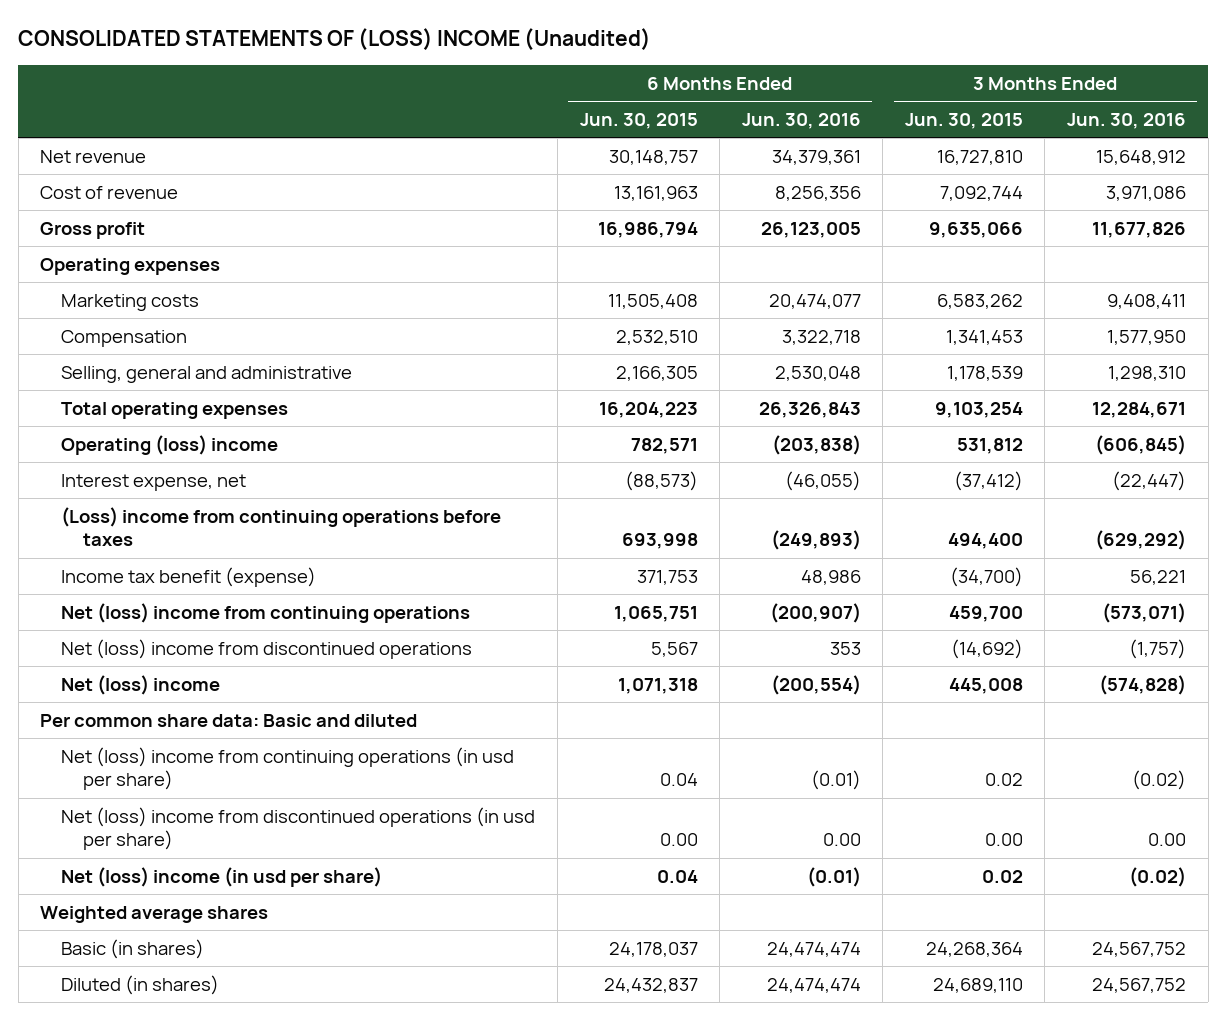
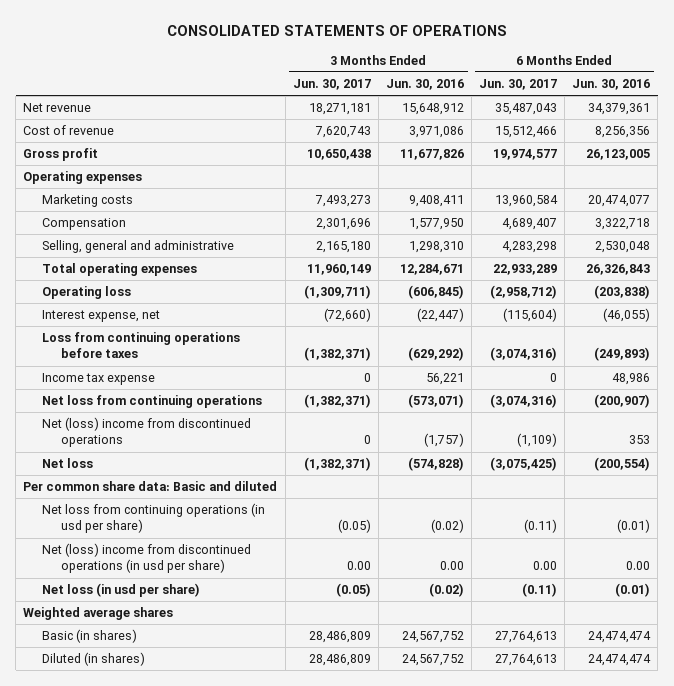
- CONSOLIDATED STATEMENTS OF (LOSS) INCOME (Unaudited)
+ CONSOLIDATED STATEMENTS OF OPERATIONS
- | 6 Months Ended Jun. 30, 2015 | 6 Months Ended Jun. 30, 2016 | 3 Months Ended Jun. 30, 2015 | 3 Months Ended Jun. 30, 2016
+ | 3 Months Ended Jun. 30, 2017 | 3 Months Ended Jun. 30, 2016 | 6 Months Ended Jun. 30, 2017 | 6 Months Ended Jun. 30, 2016
- Operating (loss) income | 782,571 | (203,838) | 531,812 | (606,845)
+ Operating loss | (1,309,711) | (606,845) | (2,958,712) | (203,838)
- (Loss) income from continuing operations before taxes | 693,998 | (249,893) | 494,400 | (629,292)
- Income tax benefit (expense) | 371,753 | 48,986 | (34,700) | 56,221
- Net (loss) income from continuing operations | 1,065,751 | (200,907) | 459,700 | (573,071)
+ Loss from continuing operations before taxes | (1,382,371) | (629,292) | (3,074,316) | (249,893)
+ Income tax expense | 0 | 56,221 | 0 | 48,986
+ Net loss from continuing operations | (1,382,371) | (573,071) | (3,074,316) | (200,907)
- Net (loss) income | 1,071,318 | (200,554) | 445,008 | (574,828)
+ Net loss | (1,382,371) | (574,828) | (3,075,425) | (200,554)
- Net (loss) income from continuing operations (in usd per share) | 0.04 | (0.01) | 0.02 | (0.02)
+ Net loss from continuing operations (in usd per share) | (0.05) | (0.02) | (0.11) | (0.01)
- Net (loss) income (in usd per share) | 0.04 | (0.01) | 0.02 | (0.02)
+ Net loss (in usd per share) | (0.05) | (0.02) | (0.11) | (0.01)

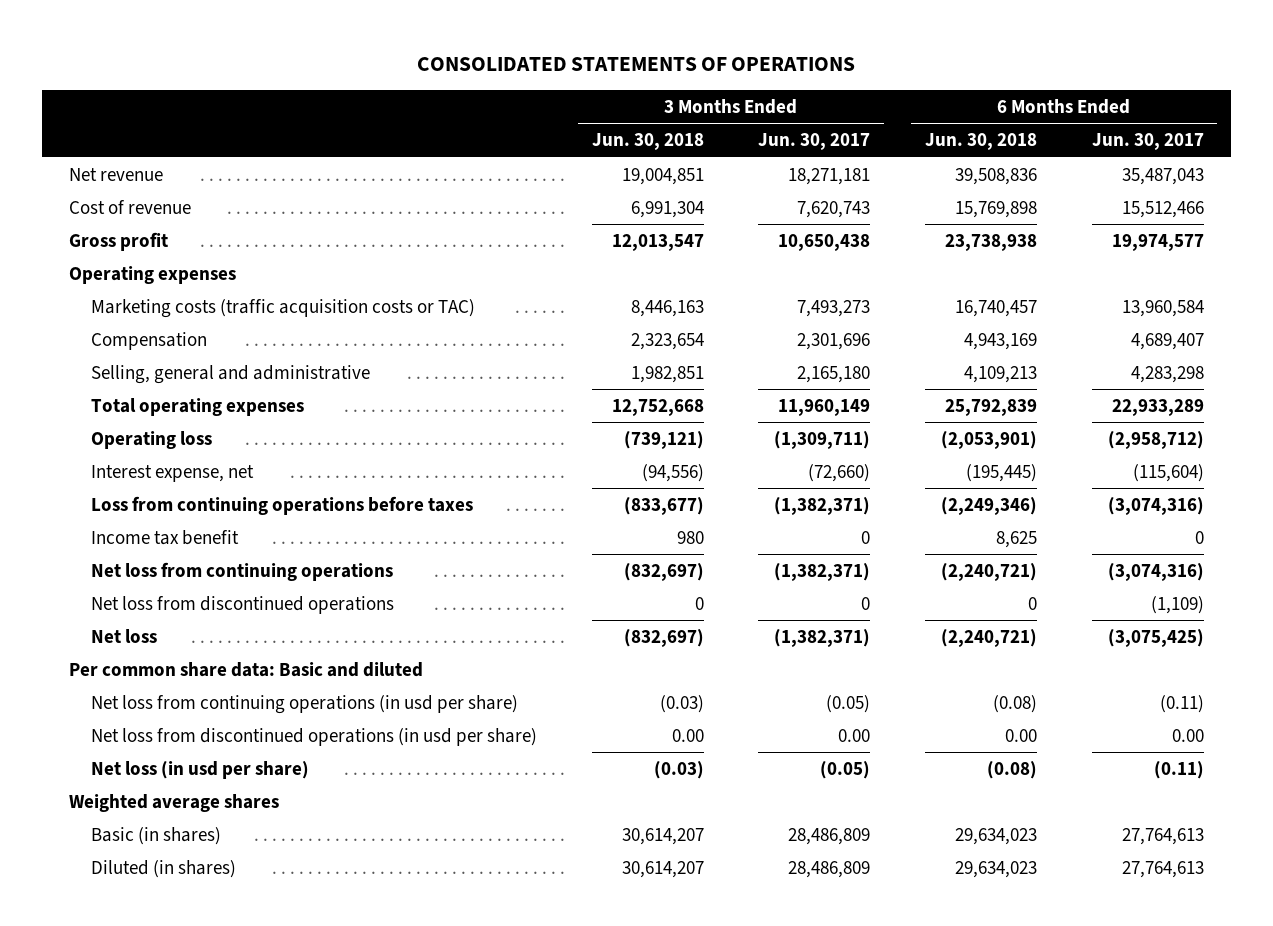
- | 3 Months Ended Jun. 30, 2017 | 3 Months Ended Jun. 30, 2016 | 6 Months Ended Jun. 30, 2017 | 6 Months Ended Jun. 30, 2016
+ | 3 Months Ended Jun. 30, 2018 | 3 Months Ended Jun. 30, 2017 | 6 Months Ended Jun. 30, 2018 | 6 Months Ended Jun. 30, 2017
- Marketing costs | 7,493,273 | 9,408,411 | 13,960,584 | 20,474,077
+ Marketing costs (traffic acquisition costs or TAC) | 8,446,163 | 7,493,273 | 16,740,457 | 13,960,584
- Income tax expense | 0 | 56,221 | 0 | 48,986
+ Income tax benefit | 980 | 0 | 8,625 | 0
- Net (loss) income from discontinued operations | 0 | (1,757) | (1,109) | 353
+ Net loss from discontinued operations | 0 | 0 | 0 | (1,109)
- Net (loss) income from discontinued operations (in usd per share) | 0.00 | 0.00 | 0.00 | 0.00
+ Net loss from discontinued operations (in usd per share) | 0.00 | 0.00 | 0.00 | 0.00

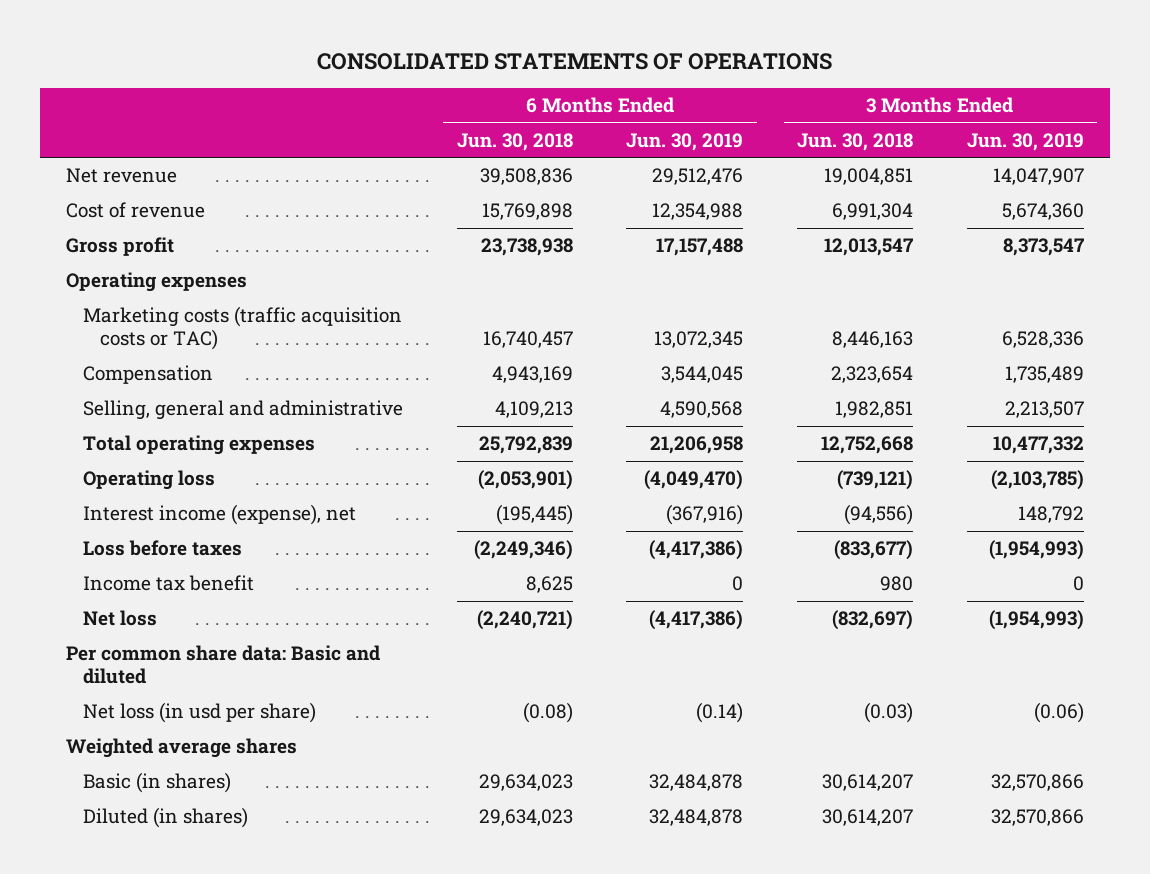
- | 3 Months Ended Jun. 30, 2018 | 3 Months Ended Jun. 30, 2017 | 6 Months Ended Jun. 30, 2018 | 6 Months Ended Jun. 30, 2017
+ | 6 Months Ended Jun. 30, 2018 | 6 Months Ended Jun. 30, 2019 | 3 Months Ended Jun. 30, 2018 | 3 Months Ended Jun. 30, 2019
- Interest expense, net | (94,556) | (72,660) | (195,445) | (115,604)
- Loss from continuing operations before taxes | (833,677) | (1,382,371) | (2,249,346) | (3,074,316)
+ Interest income (expense), net | (195,445) | (367,916) | (94,556) | 148,792
+ Loss before taxes | (2,249,346) | (4,417,386) | (833,677) | (1,954,993)
- Net loss from continuing operations | (832,697) | (1,382,371) | (2,240,721) | (3,074,316)
- Net loss from discontinued operations | 0 | 0 | 0 | (1,109)
- Net loss from continuing operations (in usd per share) | (0.03) | (0.05) | (0.08) | (0.11)
- Net loss from discontinued operations (in usd per share) | 0.00 | 0.00 | 0.00 | 0.00

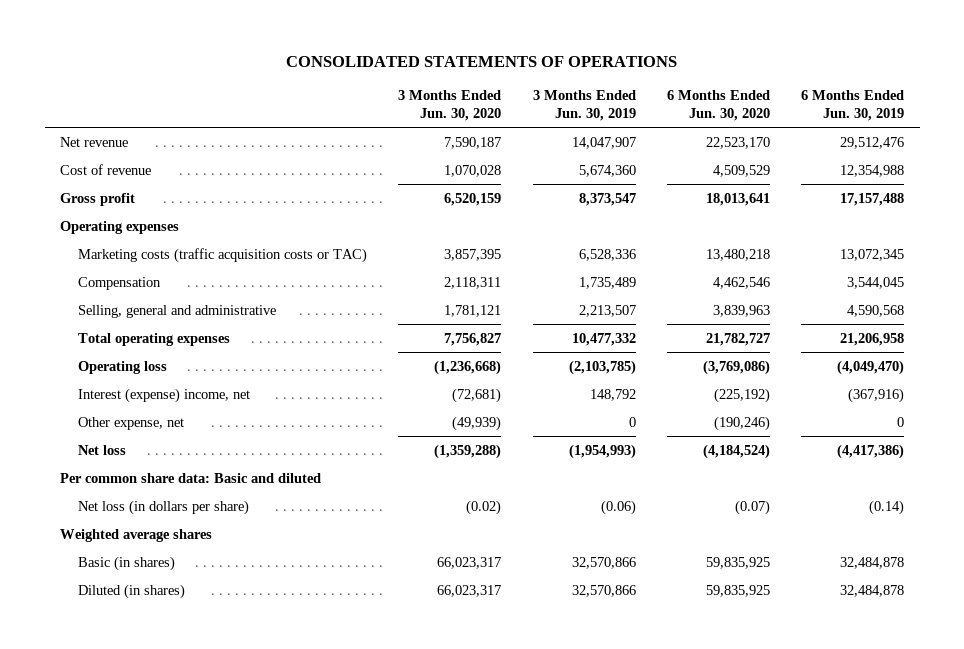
- | 6 Months Ended Jun. 30, 2018 | 6 Months Ended Jun. 30, 2019 | 3 Months Ended Jun. 30, 2018 | 3 Months Ended Jun. 30, 2019
+ | 3 Months Ended Jun. 30, 2020 | 3 Months Ended Jun. 30, 2019 | 6 Months Ended Jun. 30, 2020 | 6 Months Ended Jun. 30, 2019
- Interest income (expense), net | (195,445) | (367,916) | (94,556) | 148,792
- Loss before taxes | (2,249,346) | (4,417,386) | (833,677) | (1,954,993)
- Income tax benefit | 8,625 | 0 | 980 | 0
+ Interest (expense) income, net | (72,681) | 148,792 | (225,192) | (367,916)
+ Other expense, net | (49,939) | 0 | (190,246) | 0
- Net loss (in usd per share) | (0.08) | (0.14) | (0.03) | (0.06)
+ Net loss (in dollars per share) | (0.02) | (0.06) | (0.07) | (0.14)

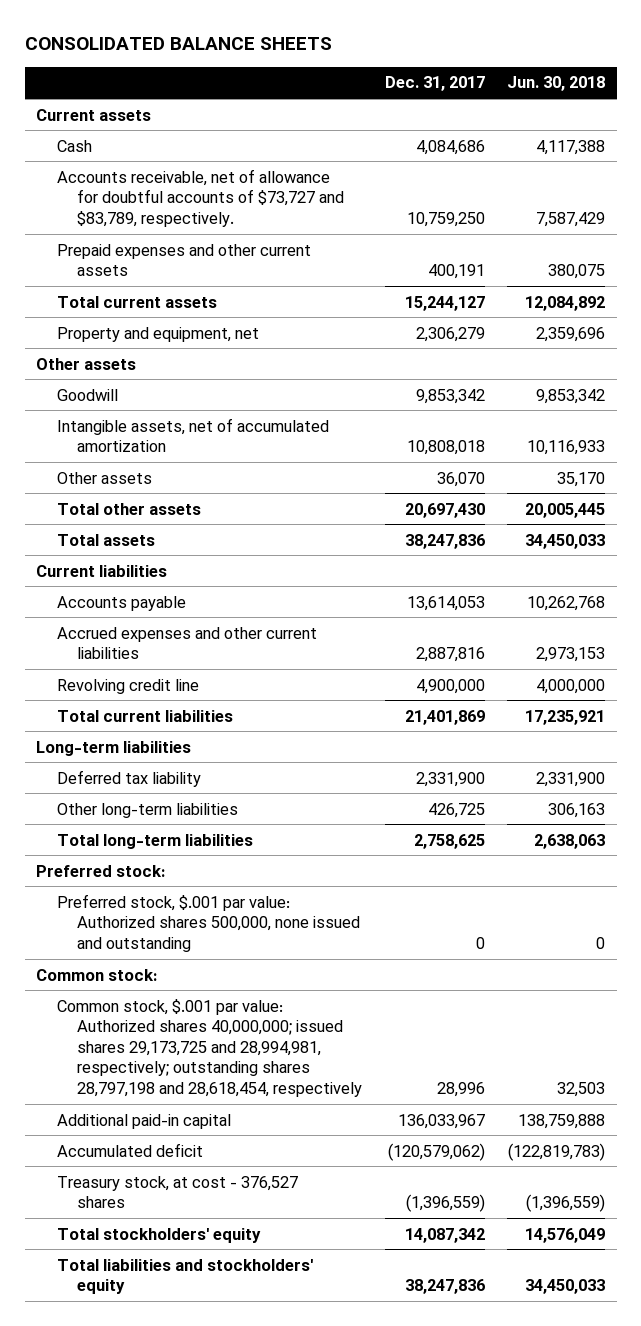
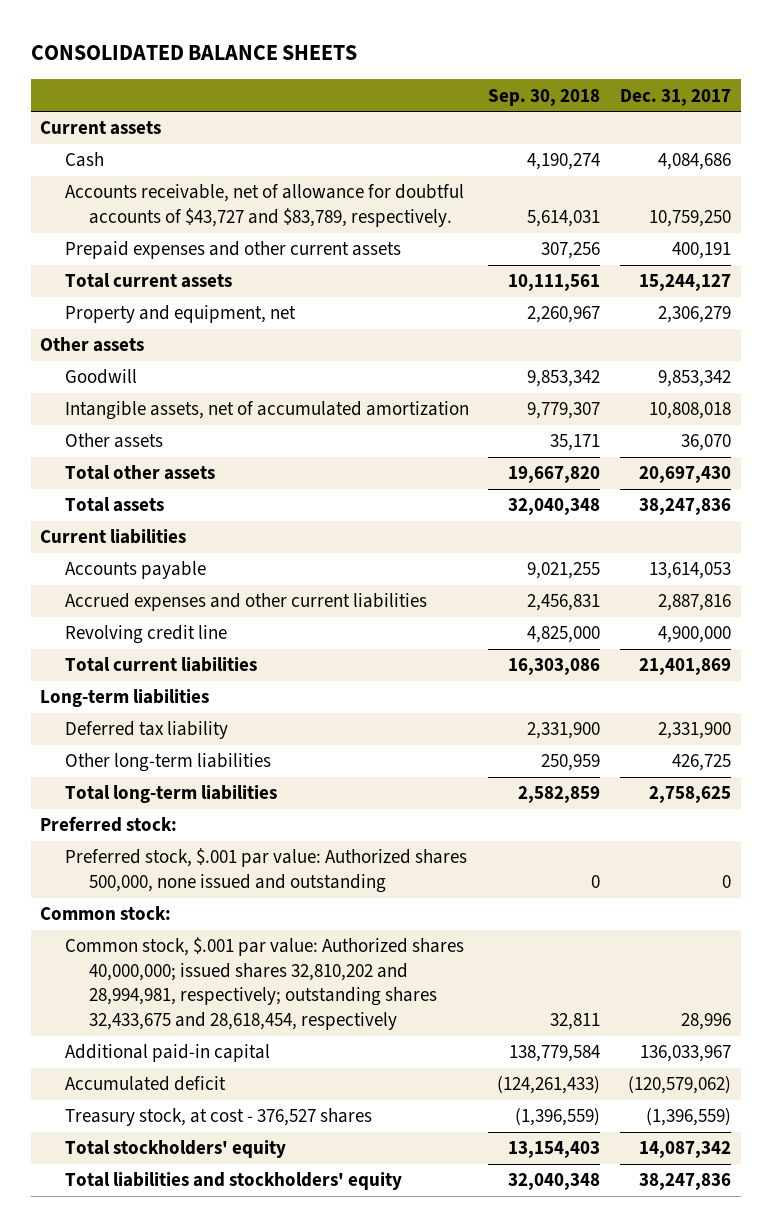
- | Dec. 31, 2017 | Jun. 30, 2018
+ | Sep. 30, 2018 | Dec. 31, 2017
- Accounts receivable, net of allowance for doubtful accounts of $73,727 and $83,789, respectively. | 10,759,250 | 7,587,429
+ Accounts receivable, net of allowance for doubtful accounts of $43,727 and $83,789, respectively. | 5,614,031 | 10,759,250
- Common stock, $.001 par value: Authorized shares 40,000,000; issued shares 29,173,725 and 28,994,981, respectively; outstanding shares 28,797,198 and 28,618,454, respectively | 28,996 | 32,503
+ Common stock, $.001 par value: Authorized shares 40,000,000; issued shares 32,810,202 and 28,994,981, respectively; outstanding shares 32,433,675 and 28,618,454, respectively | 32,811 | 28,996

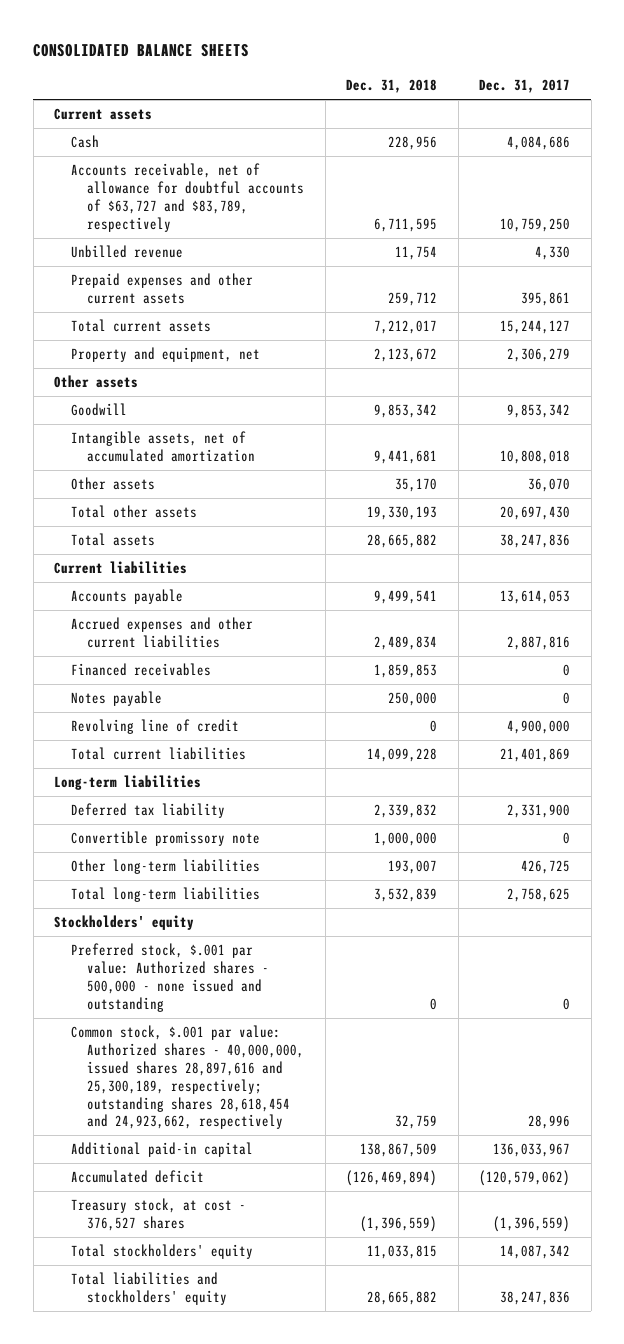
- | Sep. 30, 2018 | Dec. 31, 2017
+ | Dec. 31, 2018 | Dec. 31, 2017
- Accounts receivable, net of allowance for doubtful accounts of $43,727 and $83,789, respectively. | 5,614,031 | 10,759,250
- Prepaid expenses and other current assets | 307,256 | 400,191
+ Accounts receivable, net of allowance for doubtful accounts of $63,727 and $83,789, respectively | 6,711,595 | 10,759,250
+ Unbilled revenue | 11,754 | 4,330
+ Prepaid expenses and other current assets | 259,712 | 395,861
- Revolving credit line | 4,825,000 | 4,900,000
+ Financed receivables | 1,859,853 | 0
+ Notes payable | 250,000 | 0
+ Revolving line of credit | 0 | 4,900,000
+ Convertible promissory note | 1,000,000 | 0
- Preferred stock:
- Preferred stock, $.001 par value: Authorized shares 500,000, none issued and outstanding | 0 | 0
- Common stock:
- Common stock, $.001 par value: Authorized shares 40,000,000; issued shares 32,810,202 and 28,994,981, respectively; outstanding shares 32,433,675 and 28,618,454, respectively | 32,811 | 28,996
+ Stockholders' equity
+ Preferred stock, $.001 par value: Authorized shares - 500,000 - none issued and outstanding | 0 | 0
+ Common stock, $.001 par value: Authorized shares - 40,000,000, issued shares 28,897,616 and 25,300,189, respectively; outstanding shares 28,618,454 and 24,923,662, respectively | 32,759 | 28,996

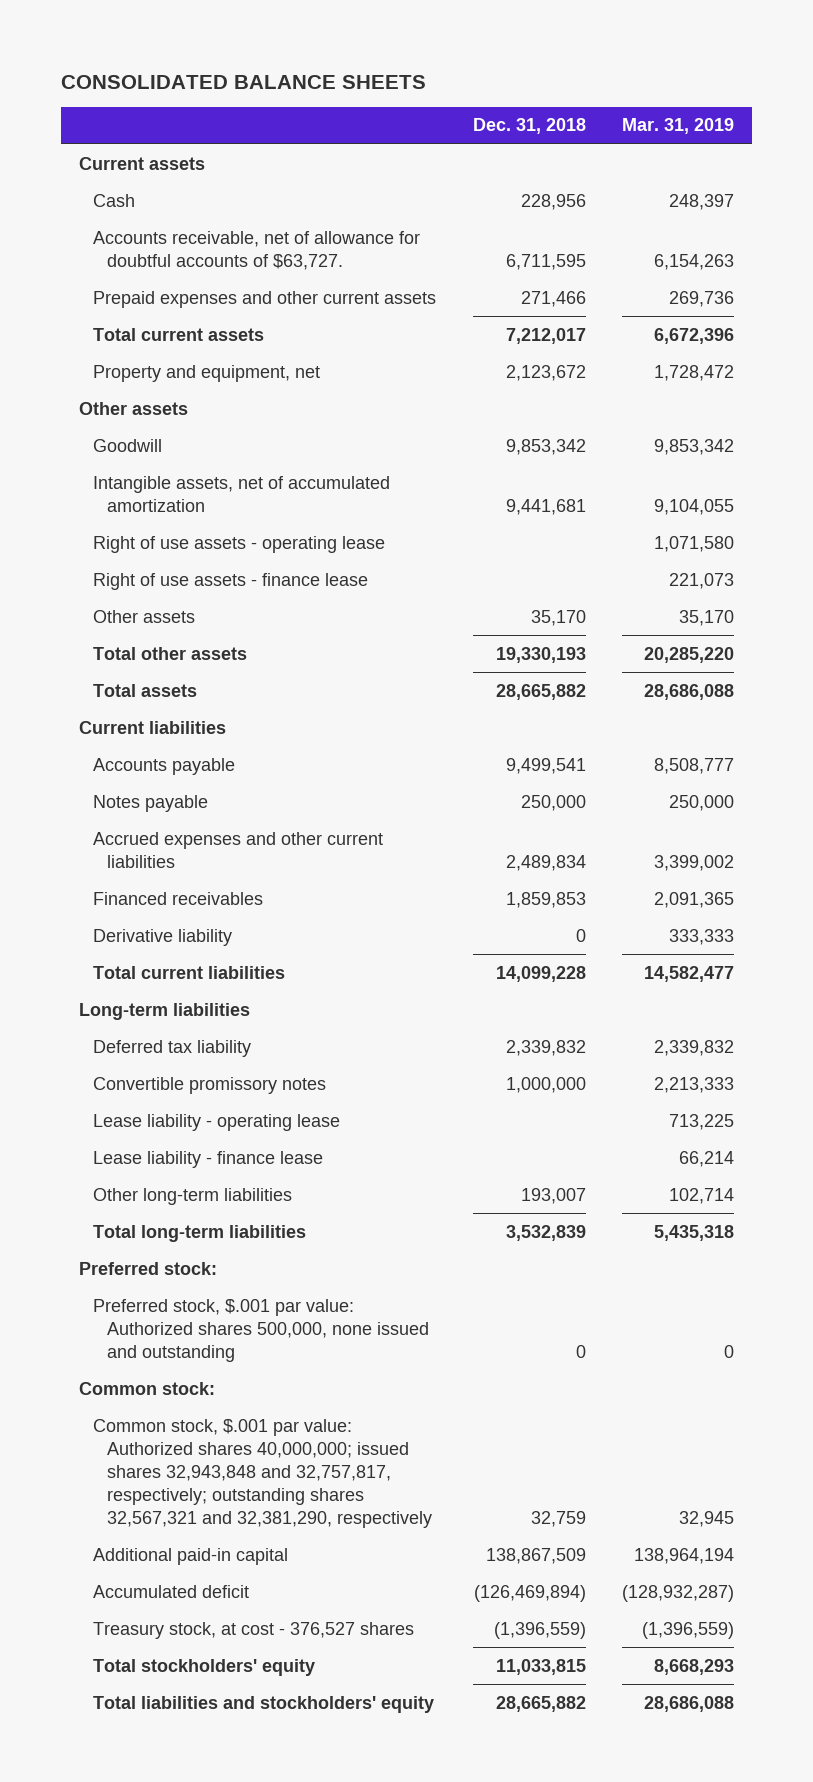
- | Dec. 31, 2018 | Dec. 31, 2017
+ | Dec. 31, 2018 | Mar. 31, 2019
- Accounts receivable, net of allowance for doubtful accounts of $63,727 and $83,789, respectively | 6,711,595 | 10,759,250
- Unbilled revenue | 11,754 | 4,330
- Prepaid expenses and other current assets | 259,712 | 395,861
+ Accounts receivable, net of allowance for doubtful accounts of $63,727. | 6,711,595 | 6,154,263
+ Prepaid expenses and other current assets | 271,466 | 269,736
+ Right of use assets - operating lease | | 1,071,580
+ Right of use assets - finance lease | | 221,073
moved up: Notes payable | 250,000 | 250,000
- Revolving line of credit | 0 | 4,900,000
+ Derivative liability | 0 | 333,333
- Convertible promissory note | 1,000,000 | 0
+ Convertible promissory notes | 1,000,000 | 2,213,333
+ Lease liability - operating lease | | 713,225
+ Lease liability - finance lease | | 66,214
- Stockholders' equity
- Preferred stock, $.001 par value: Authorized shares - 500,000 - none issued and outstanding | 0 | 0
- Common stock, $.001 par value: Authorized shares - 40,000,000, issued shares 28,897,616 and 25,300,189, respectively; outstanding shares 28,618,454 and 24,923,662, respectively | 32,759 | 28,996
+ Preferred stock:
+ Preferred stock, $.001 par value: Authorized shares 500,000, none issued and outstanding | 0 | 0
+ Common stock:
+ Common stock, $.001 par value: Authorized shares 40,000,000; issued shares 32,943,848 and 32,757,817, respectively; outstanding shares 32,567,321 and 32,381,290, respectively | 32,759 | 32,945

